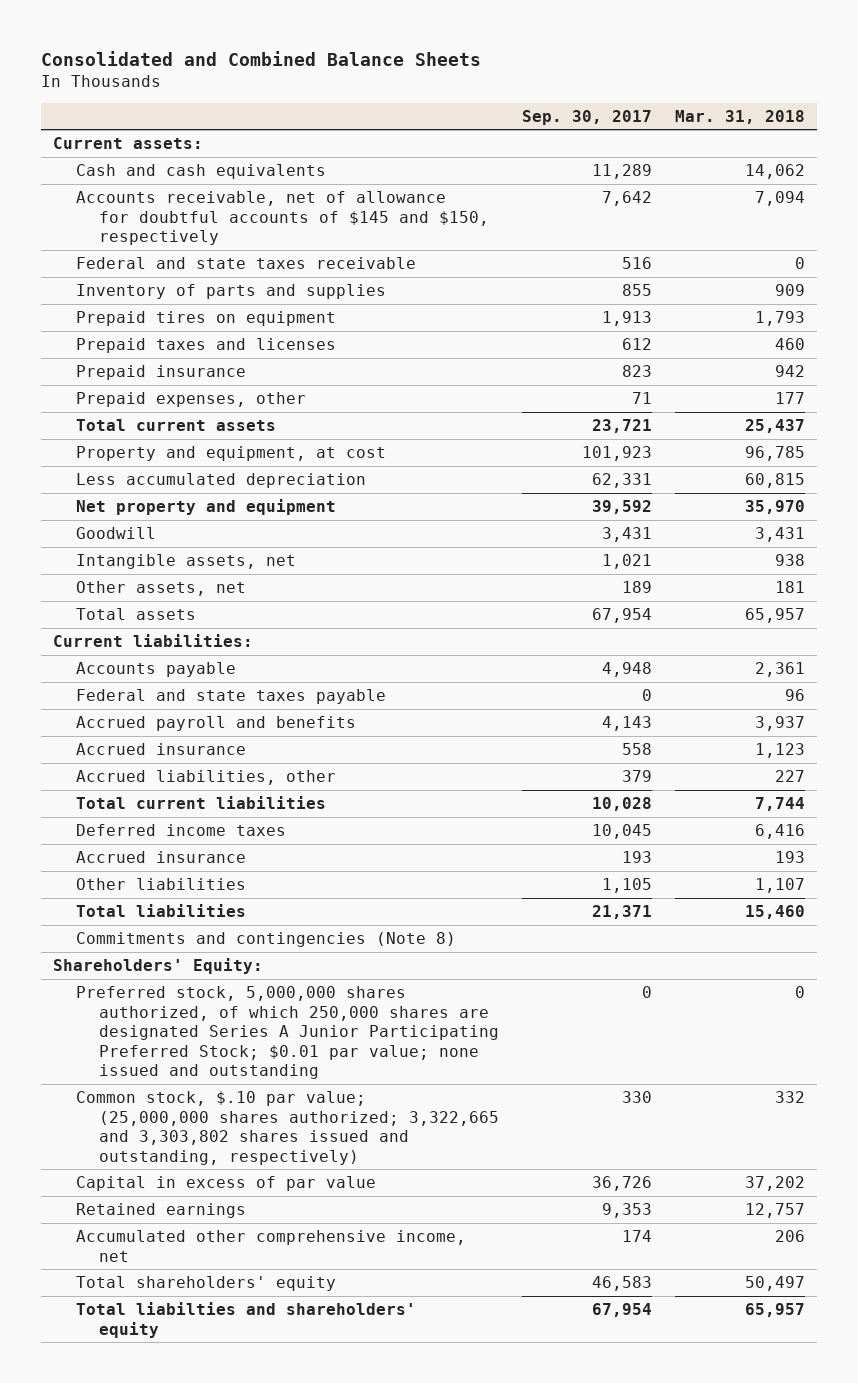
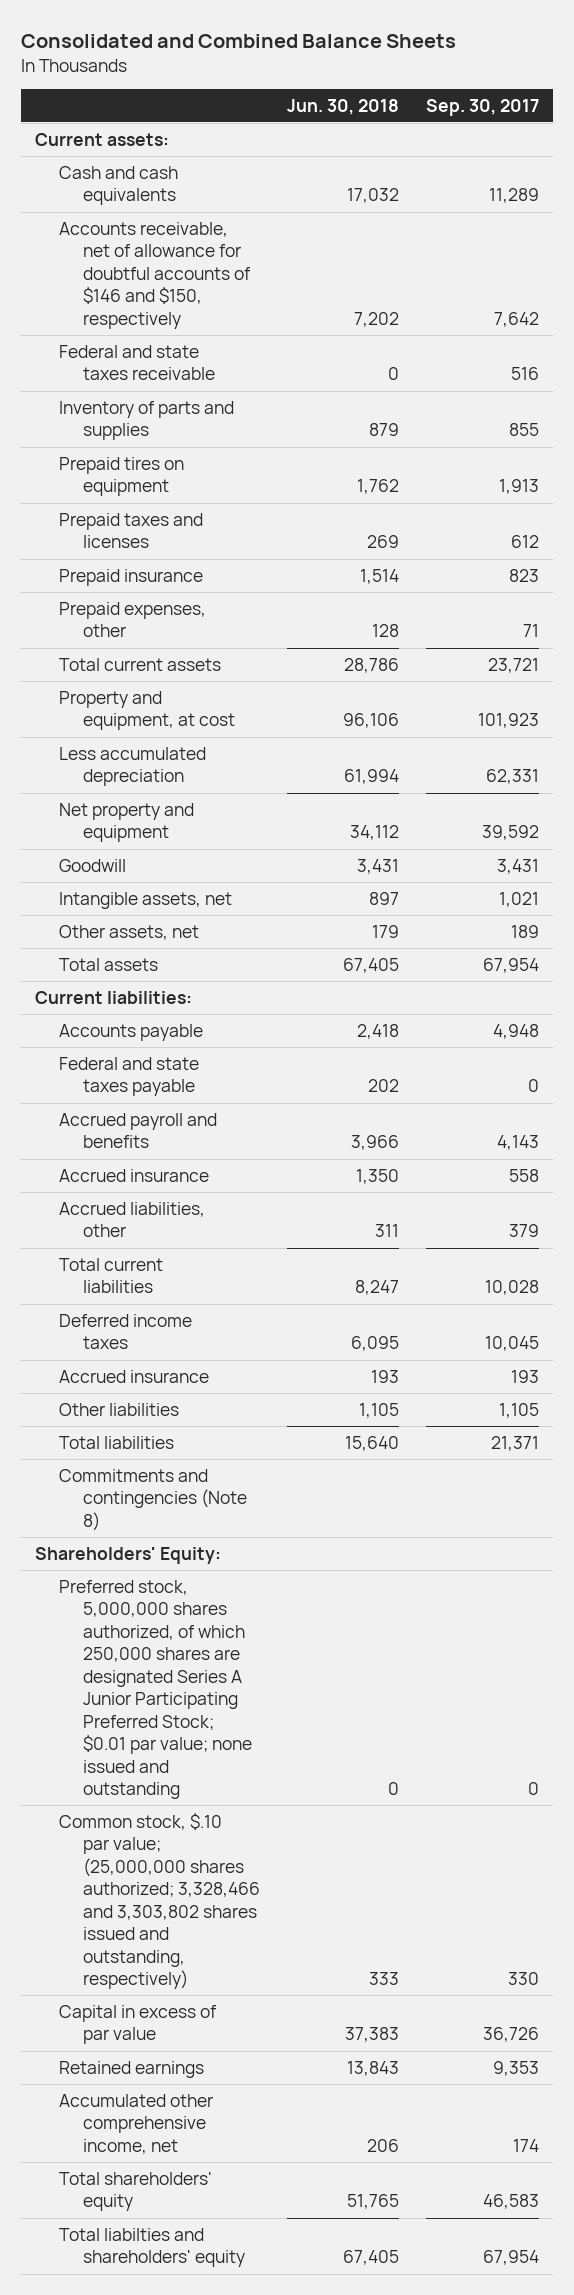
- | Sep. 30, 2017 | Mar. 31, 2018
+ | Jun. 30, 2018 | Sep. 30, 2017
- Accounts receivable, net of allowance for doubtful accounts of $145 and $150, respectively | 7,642 | 7,094
+ Accounts receivable, net of allowance for doubtful accounts of $146 and $150, respectively | 7,202 | 7,642
- Common stock, $.10 par value; (25,000,000 shares authorized; 3,322,665 and 3,303,802 shares issued and outstanding, respectively) | 330 | 332
+ Common stock, $.10 par value; (25,000,000 shares authorized; 3,328,466 and 3,303,802 shares issued and outstanding, respectively) | 333 | 330

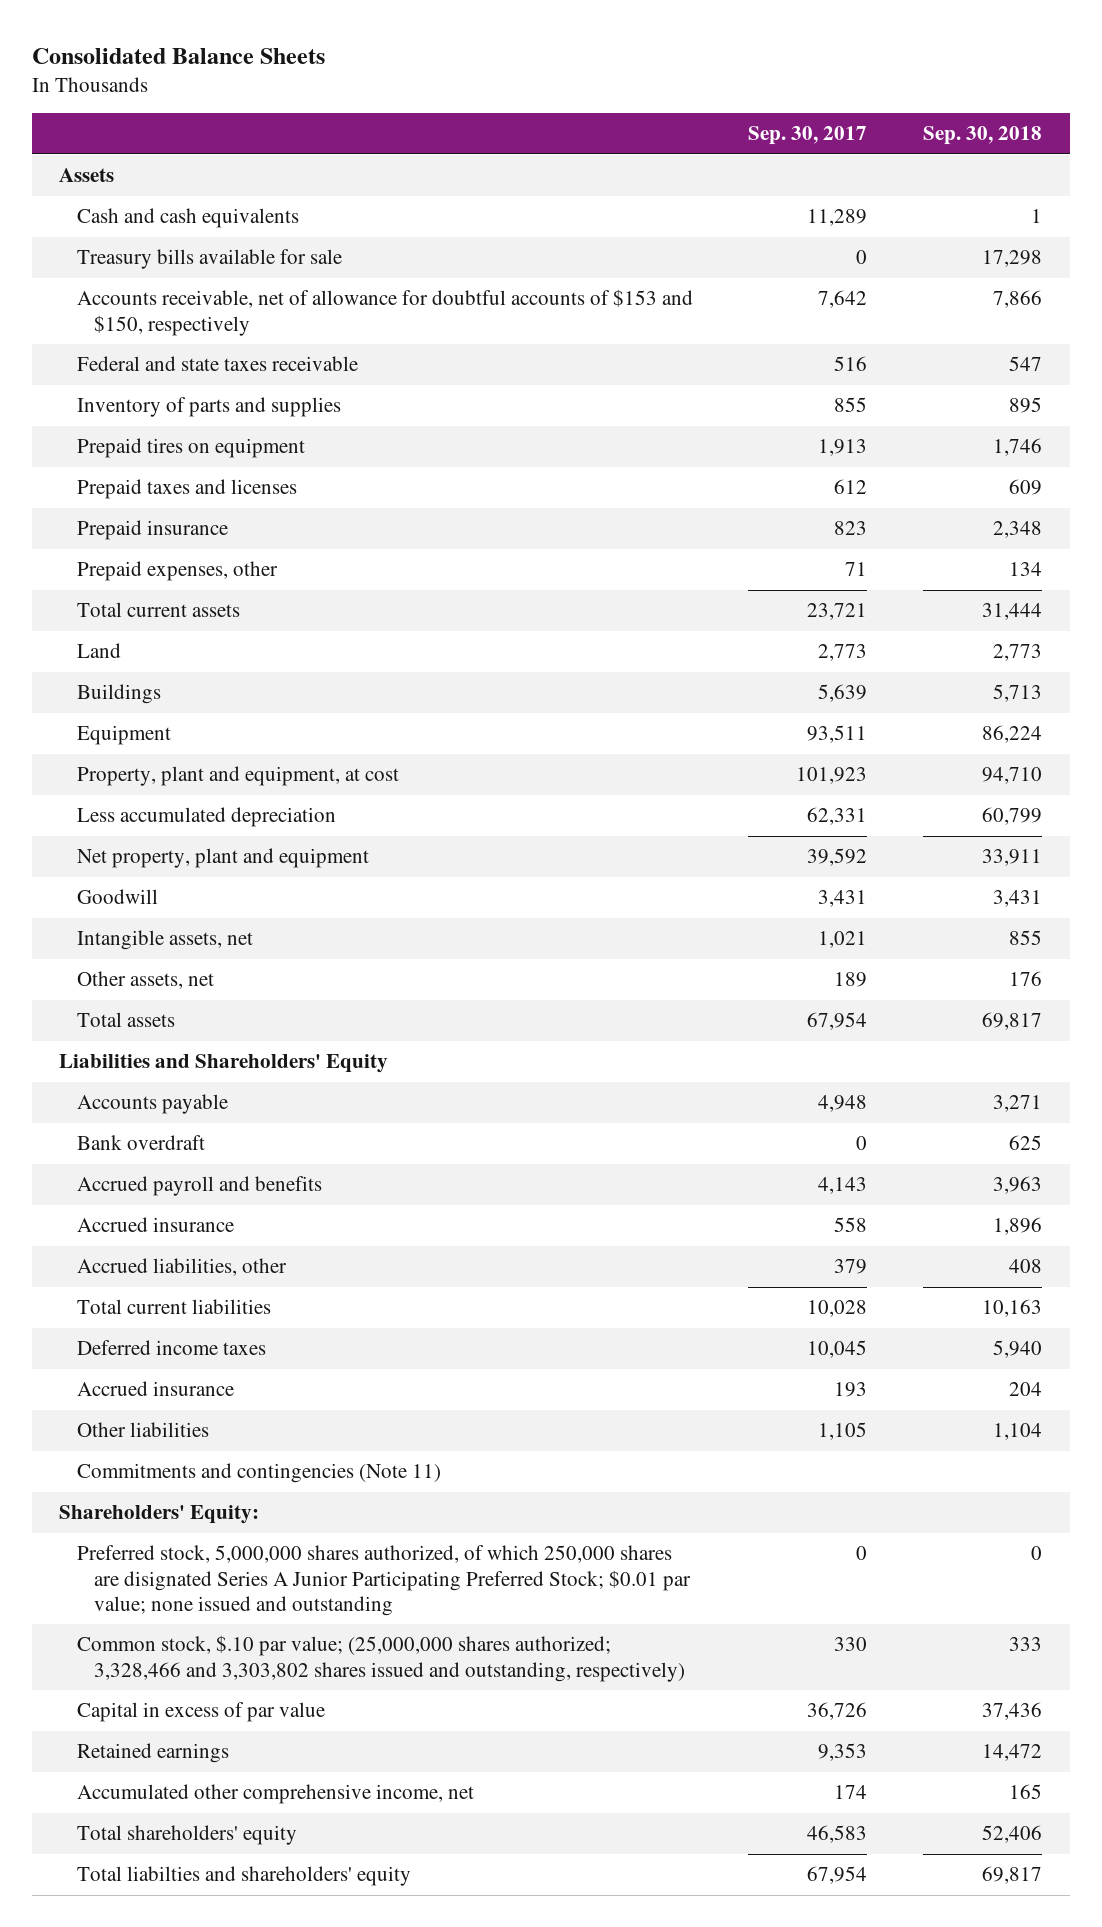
- Consolidated and Combined Balance Sheets
+ Consolidated Balance Sheets
- | Jun. 30, 2018 | Sep. 30, 2017
+ | Sep. 30, 2017 | Sep. 30, 2018
- Current assets:
+ Assets
- Accounts receivable, net of allowance for doubtful accounts of $146 and $150, respectively | 7,202 | 7,642
+ Treasury bills available for sale | 0 | 17,298
+ Accounts receivable, net of allowance for doubtful accounts of $153 and $150, respectively | 7,642 | 7,866
- Property and equipment, at cost | 96,106 | 101,923
+ Land | 2,773 | 2,773
+ Buildings | 5,639 | 5,713
+ Equipment | 93,511 | 86,224
+ Property, plant and equipment, at cost | 101,923 | 94,710
- Net property and equipment | 34,112 | 39,592
+ Net property, plant and equipment | 39,592 | 33,911
- Current liabilities:
+ Liabilities and Shareholders' Equity
- Federal and state taxes payable | 202 | 0
+ Bank overdraft | 0 | 625
- Total liabilities | 15,640 | 21,371
- Commitments and contingencies (Note 8)
+ Commitments and contingencies (Note 11)
- Preferred stock, 5,000,000 shares authorized, of which 250,000 shares are designated Series A Junior Participating Preferred Stock; $0.01 par value; none issued and outstanding | 0 | 0
+ Preferred stock, 5,000,000 shares authorized, of which 250,000 shares are disignated Series A Junior Participating Preferred Stock; $0.01 par value; none issued and outstanding | 0 | 0

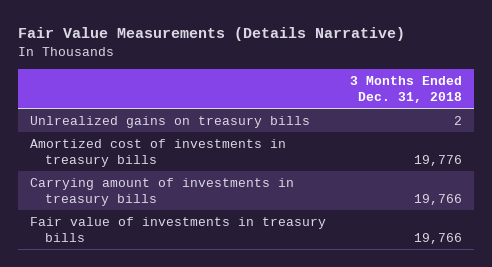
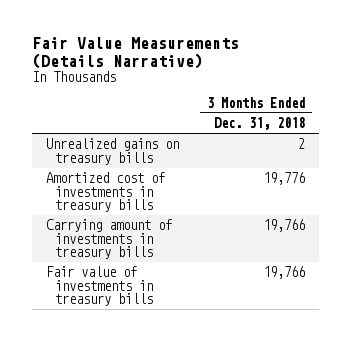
- Unlrealized gains on treasury bills | 2
+ Unrealized gains on treasury bills | 2

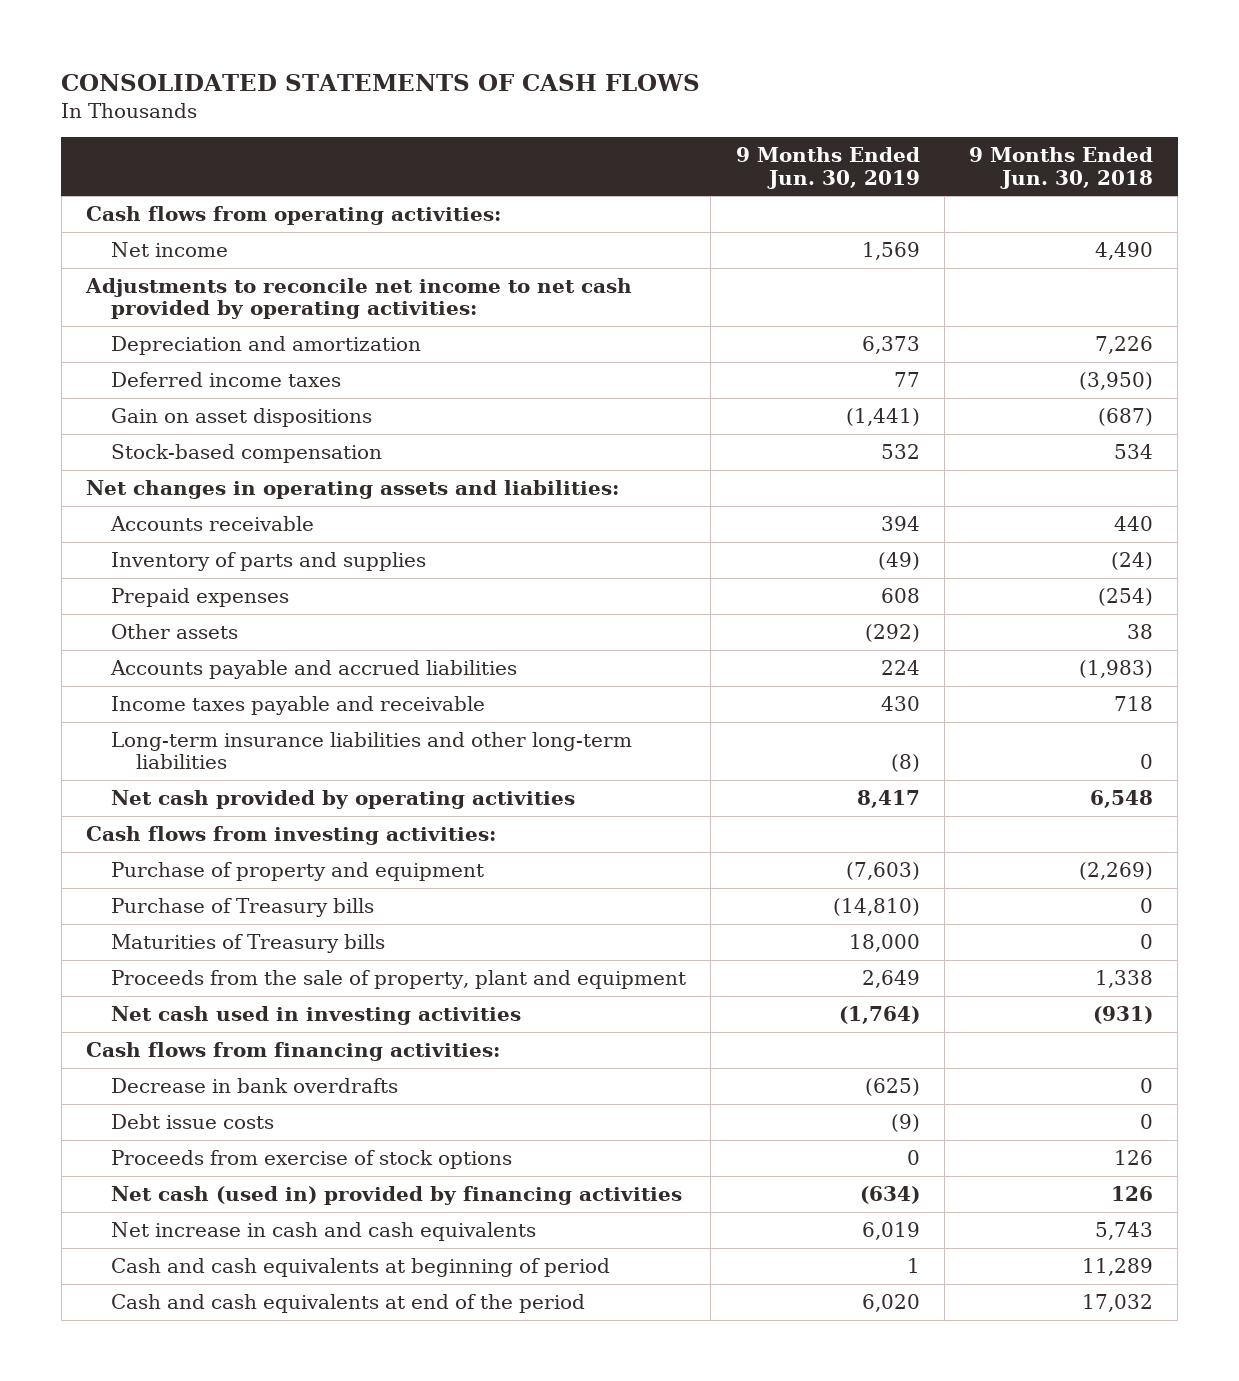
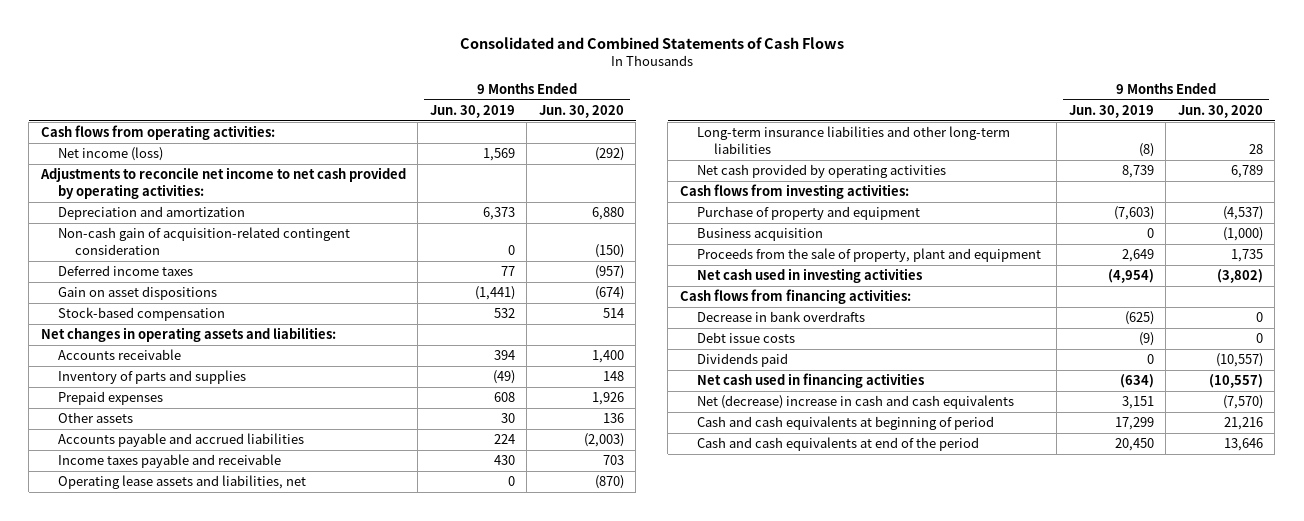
- CONSOLIDATED STATEMENTS OF CASH FLOWS
+ Consolidated and Combined Statements of Cash Flows
- | 9 Months Ended Jun. 30, 2019 | 9 Months Ended Jun. 30, 2018
+ | 9 Months Ended Jun. 30, 2019 | 9 Months Ended Jun. 30, 2020
- Net income | 1,569 | 4,490
+ Net income (loss) | 1,569 | (292)
+ Non-cash gain of acquisition-related contingent consideration | 0 | (150)
- Other assets | (292) | 38
+ Other assets | 30 | 136
+ Operating lease assets and liabilities, net | 0 | (870)
- Net cash provided by operating activities | 8,417 | 6,548
+ Net cash provided by operating activities | 8,739 | 6,789
- Purchase of Treasury bills | (14,810) | 0
- Maturities of Treasury bills | 18,000 | 0
+ Business acquisition | 0 | (1,000)
- Net cash used in investing activities | (1,764) | (931)
+ Net cash used in investing activities | (4,954) | (3,802)
- Proceeds from exercise of stock options | 0 | 126
- Net cash (used in) provided by financing activities | (634) | 126
- Net increase in cash and cash equivalents | 6,019 | 5,743
- Cash and cash equivalents at beginning of period | 1 | 11,289
- Cash and cash equivalents at end of the period | 6,020 | 17,032
+ Dividends paid | 0 | (10,557)
+ Net cash used in financing activities | (634) | (10,557)
+ Net (decrease) increase in cash and cash equivalents | 3,151 | (7,570)
+ Cash and cash equivalents at beginning of period | 17,299 | 21,216
+ Cash and cash equivalents at end of the period | 20,450 | 13,646

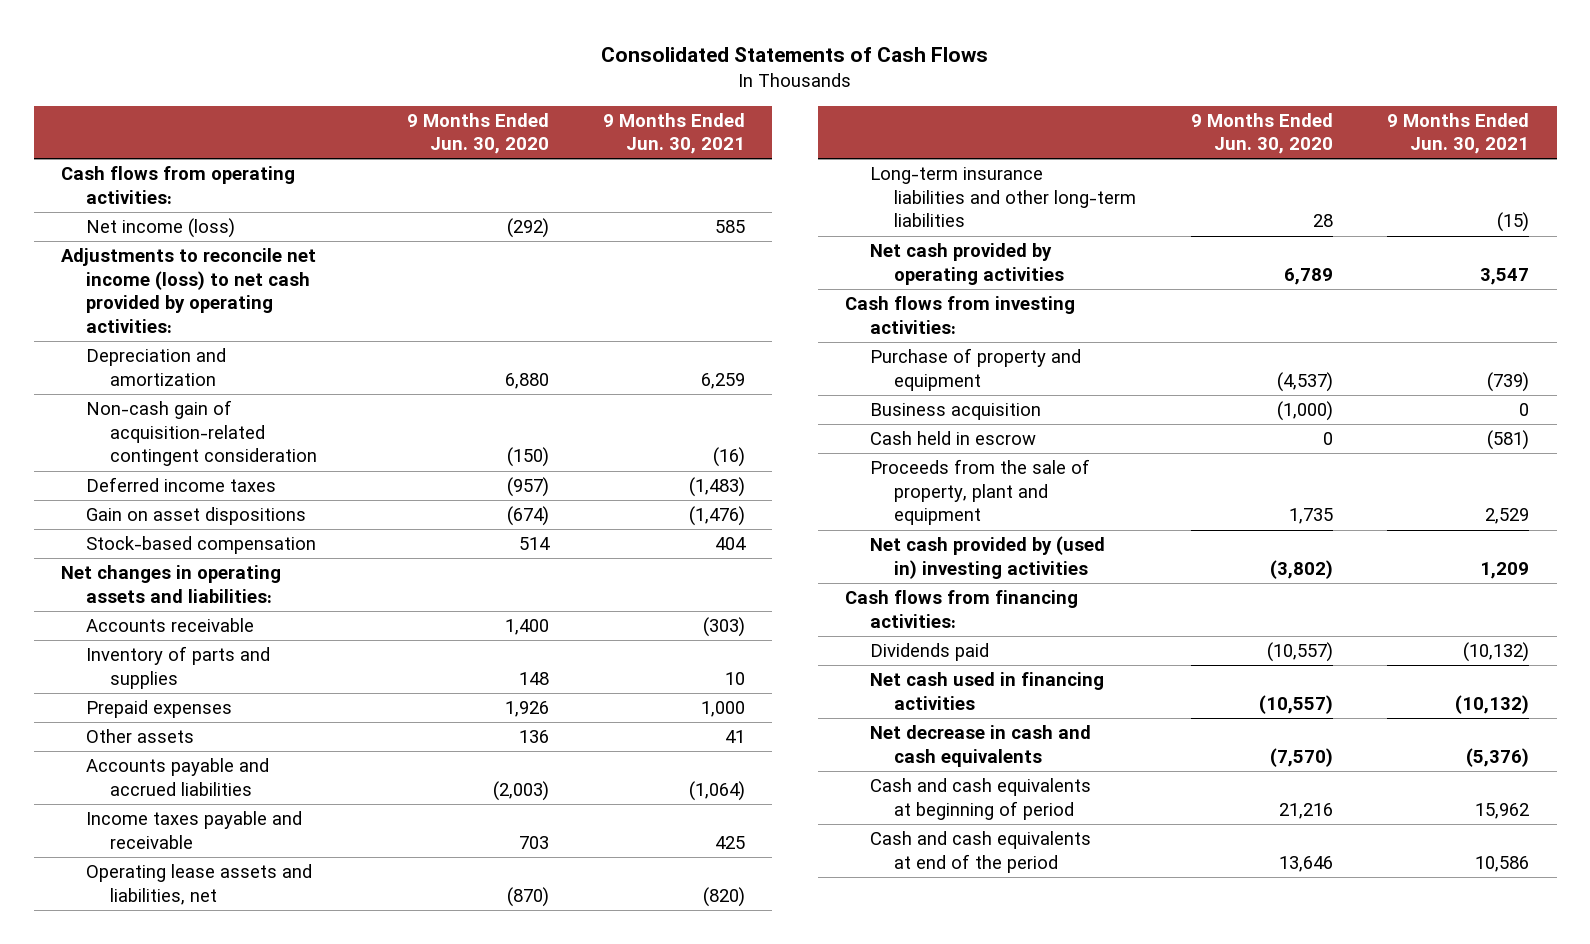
- Consolidated and Combined Statements of Cash Flows
+ Consolidated Statements of Cash Flows
- | 9 Months Ended Jun. 30, 2019 | 9 Months Ended Jun. 30, 2020
+ | 9 Months Ended Jun. 30, 2020 | 9 Months Ended Jun. 30, 2021
- Adjustments to reconcile net income to net cash provided by operating activities:
+ Adjustments to reconcile net income (loss) to net cash provided by operating activities:
+ Cash held in escrow | 0 | (581)
- Net cash used in investing activities | (4,954) | (3,802)
+ Net cash provided by (used in) investing activities | (3,802) | 1,209
- Decrease in bank overdrafts | (625) | 0
- Debt issue costs | (9) | 0
- Net (decrease) increase in cash and cash equivalents | 3,151 | (7,570)
+ Net decrease in cash and cash equivalents | (7,570) | (5,376)

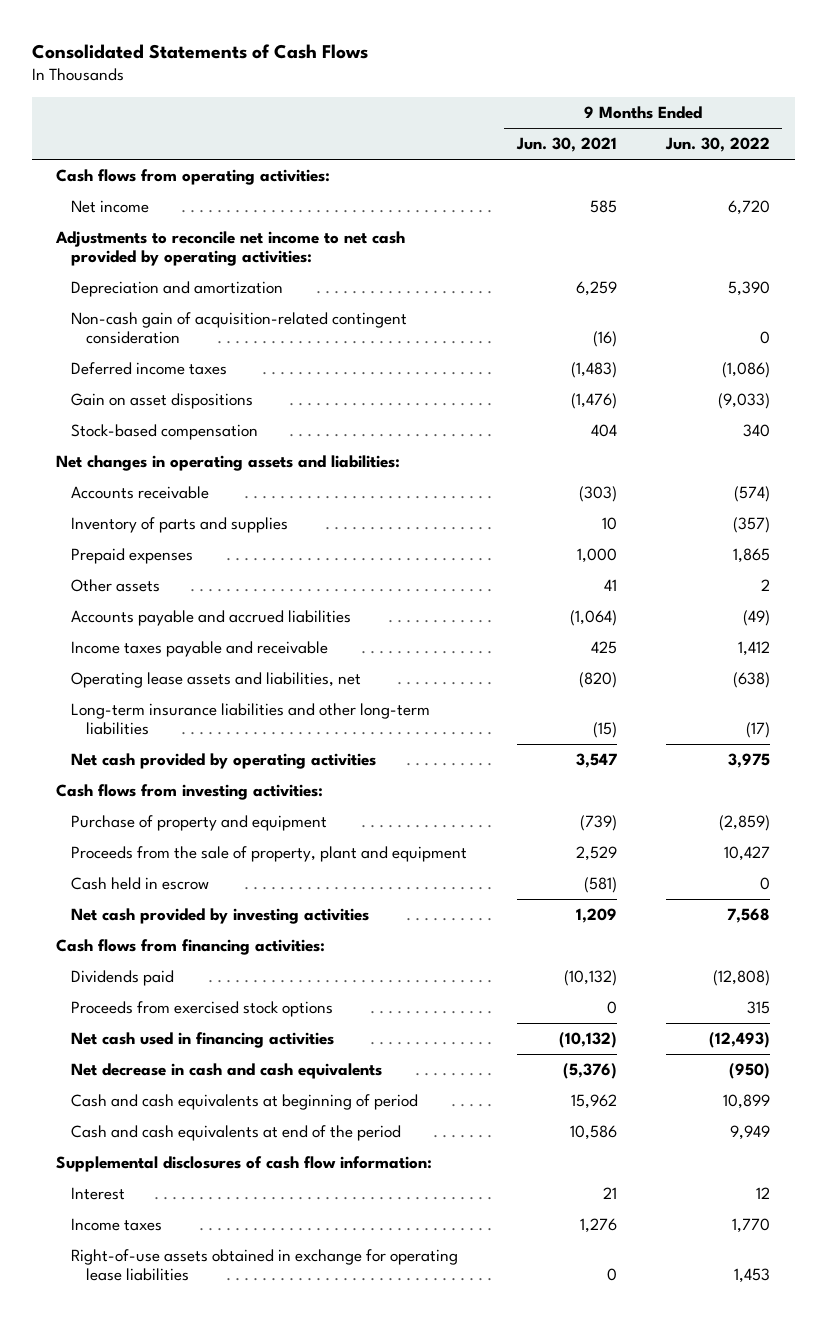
- | 9 Months Ended Jun. 30, 2020 | 9 Months Ended Jun. 30, 2021
+ | 9 Months Ended Jun. 30, 2021 | 9 Months Ended Jun. 30, 2022
- Net income (loss) | (292) | 585
- Adjustments to reconcile net income (loss) to net cash provided by operating activities:
+ Net income | 585 | 6,720
+ Adjustments to reconcile net income to net cash provided by operating activities:
- Business acquisition | (1,000) | 0
- Net cash provided by (used in) investing activities | (3,802) | 1,209
moved down: Cash held in escrow | (581) | 0
+ Net cash provided by investing activities | 1,209 | 7,568
+ Proceeds from exercised stock options | 0 | 315
+ Supplemental disclosures of cash flow information:
+ Interest | 21 | 12
+ Income taxes | 1,276 | 1,770
+ Right-of-use assets obtained in exchange for operating lease liabilities | 0 | 1,453

